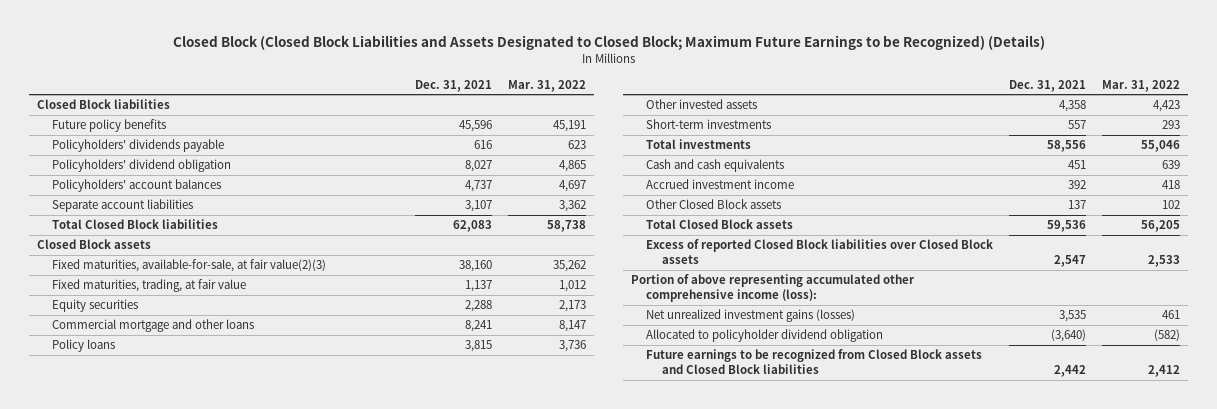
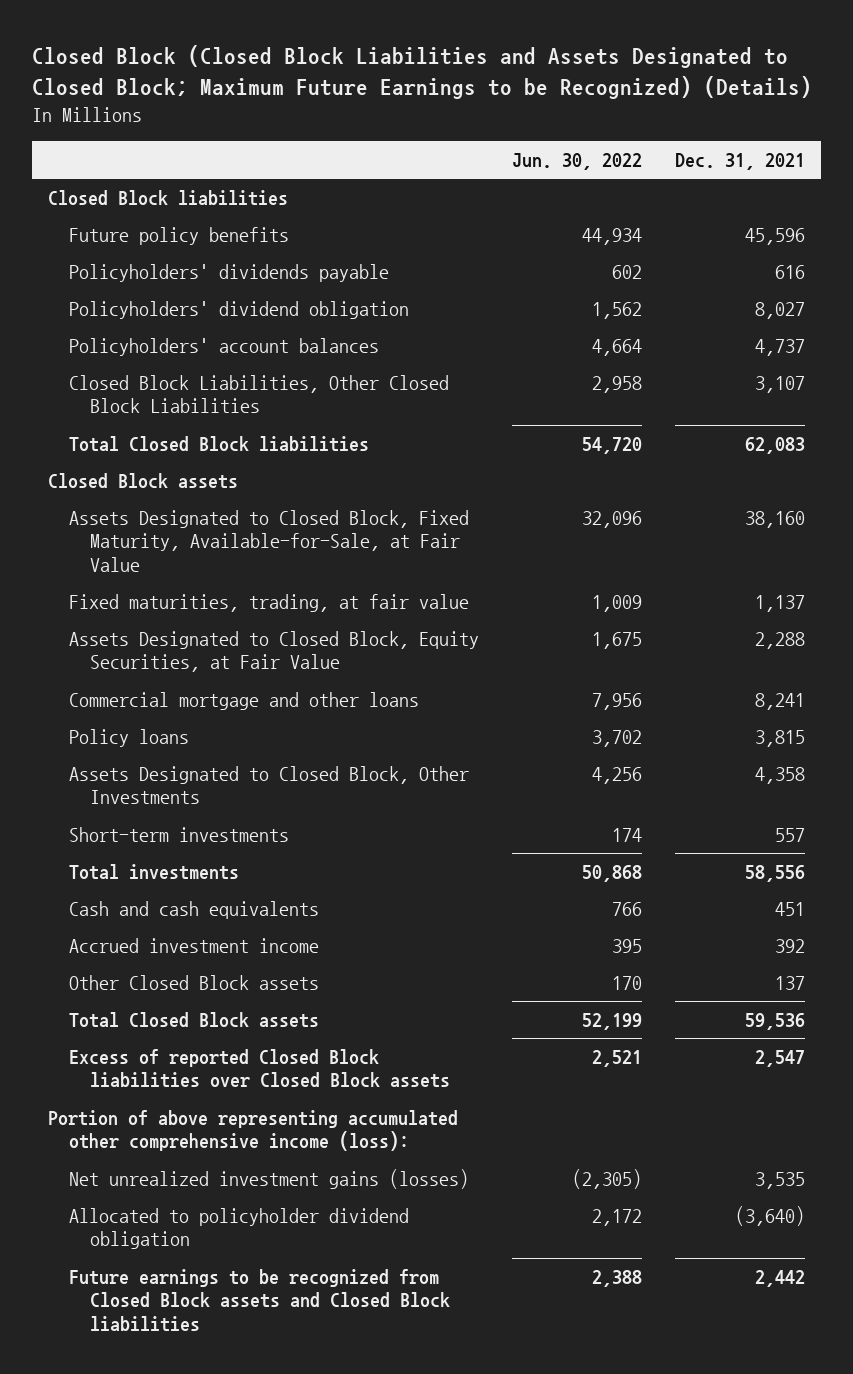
- | Dec. 31, 2021 | Mar. 31, 2022
+ | Jun. 30, 2022 | Dec. 31, 2021
- Separate account liabilities | 3,107 | 3,362
+ Closed Block Liabilities, Other Closed Block Liabilities | 2,958 | 3,107
- Fixed maturities, available-for-sale, at fair value(2)(3) | 38,160 | 35,262
+ Assets Designated to Closed Block, Fixed Maturity, Available-for-Sale, at Fair Value | 32,096 | 38,160
- Equity securities | 2,288 | 2,173
+ Assets Designated to Closed Block, Equity Securities, at Fair Value | 1,675 | 2,288
- Other invested assets | 4,358 | 4,423
+ Assets Designated to Closed Block, Other Investments | 4,256 | 4,358

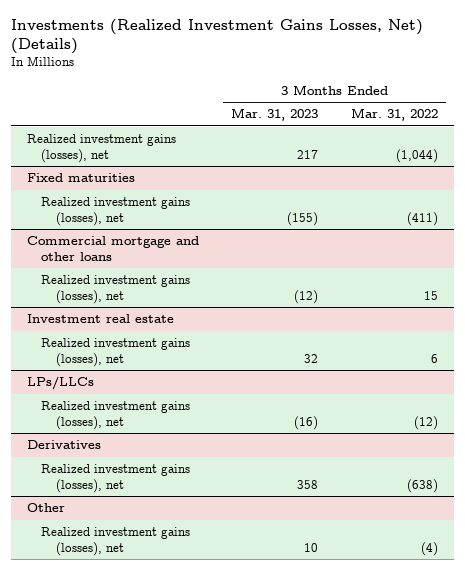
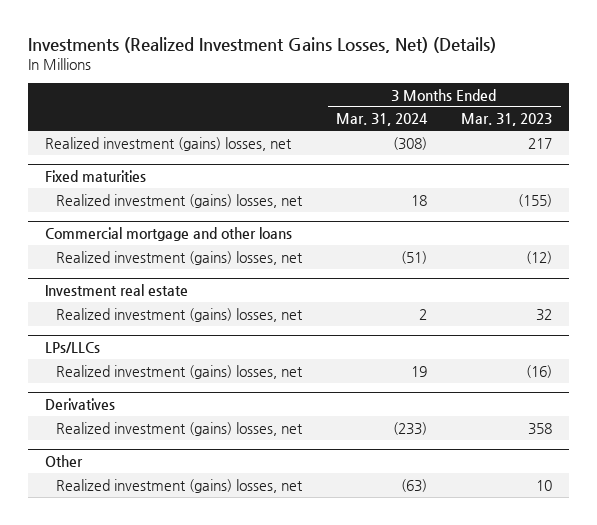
- | 3 Months Ended Mar. 31, 2023 | 3 Months Ended Mar. 31, 2022
+ | 3 Months Ended Mar. 31, 2024 | 3 Months Ended Mar. 31, 2023
- Realized investment gains (losses), net | 217 | (1,044)
+ Realized investment (gains) losses, net | (308) | 217
@ Fixed maturities
- Realized investment gains (losses), net | (155) | (411)
+ Realized investment (gains) losses, net | 18 | (155)
@ Commercial mortgage and other loans
- Realized investment gains (losses), net | (12) | 15
+ Realized investment (gains) losses, net | (51) | (12)
@ Investment real estate
- Realized investment gains (losses), net | 32 | 6
+ Realized investment (gains) losses, net | 2 | 32
@ LPs/LLCs
- Realized investment gains (losses), net | (16) | (12)
+ Realized investment (gains) losses, net | 19 | (16)
@ Derivatives
- Realized investment gains (losses), net | 358 | (638)
+ Realized investment (gains) losses, net | (233) | 358
@ Other
- Realized investment gains (losses), net | 10 | (4)
+ Realized investment (gains) losses, net | (63) | 10

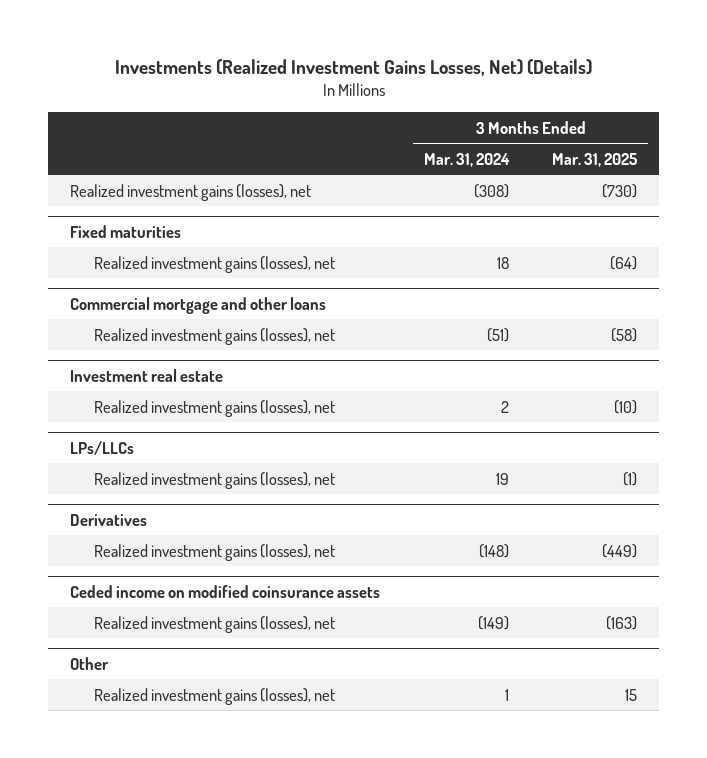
- | 3 Months Ended Mar. 31, 2024 | 3 Months Ended Mar. 31, 2023
+ | 3 Months Ended Mar. 31, 2024 | 3 Months Ended Mar. 31, 2025
- Realized investment (gains) losses, net | (308) | 217
+ Realized investment gains (losses), net | (308) | (730)
@ Fixed maturities
- Realized investment (gains) losses, net | 18 | (155)
+ Realized investment gains (losses), net | 18 | (64)
@ Commercial mortgage and other loans
- Realized investment (gains) losses, net | (51) | (12)
+ Realized investment gains (losses), net | (51) | (58)
@ Investment real estate
- Realized investment (gains) losses, net | 2 | 32
+ Realized investment gains (losses), net | 2 | (10)
@ LPs/LLCs
- Realized investment (gains) losses, net | 19 | (16)
+ Realized investment gains (losses), net | 19 | (1)
@ Derivatives
- Realized investment (gains) losses, net | (233) | 358
+ Realized investment gains (losses), net | (148) | (449)
+ Ceded income on modified coinsurance assets
+ Realized investment gains (losses), net | (149) | (163)
@ Other
- Realized investment (gains) losses, net | (63) | 10
+ Realized investment gains (losses), net | 1 | 15

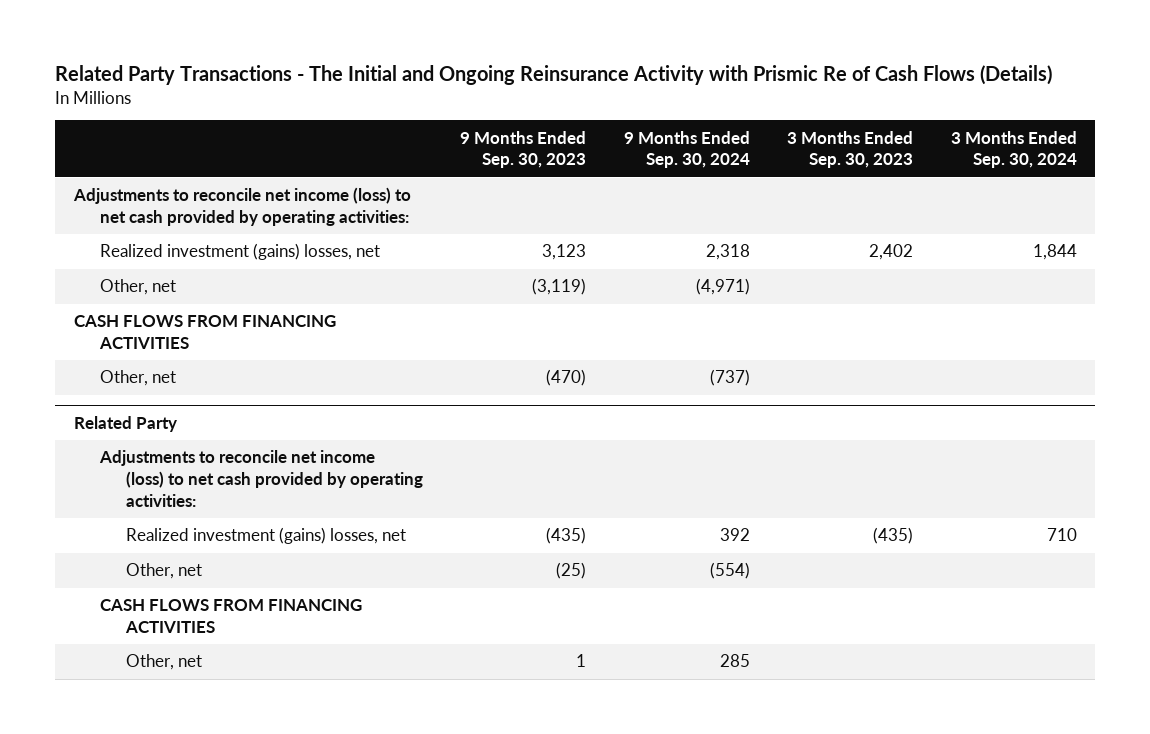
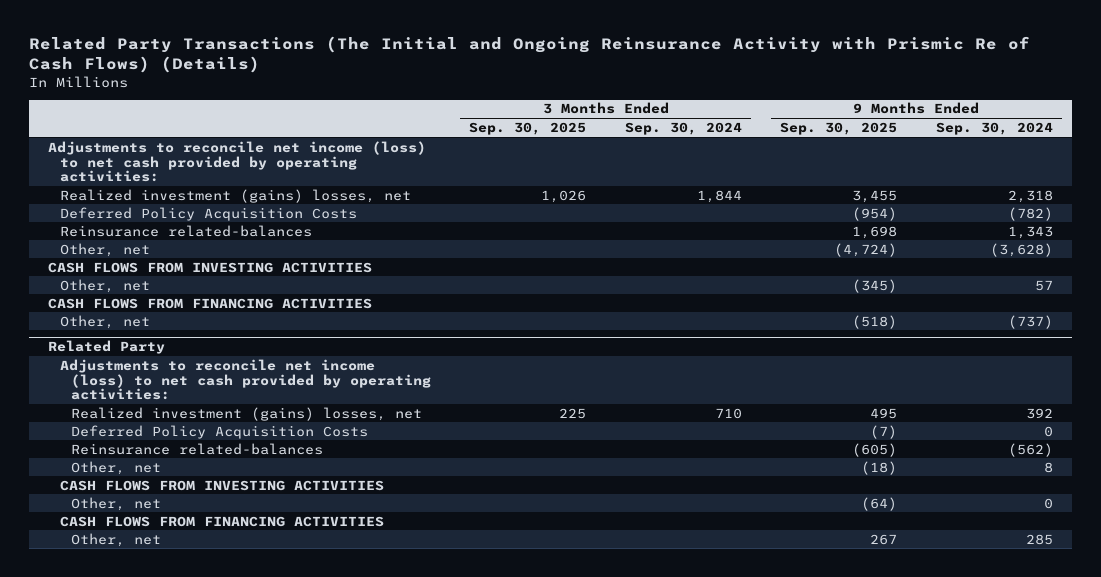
- Related Party Transactions - The Initial and Ongoing Reinsurance Activity with Prismic Re of Cash Flows (Details)
+ Related Party Transactions (The Initial and Ongoing Reinsurance Activity with Prismic Re of Cash Flows) (Details)
- | 9 Months Ended Sep. 30, 2023 | 9 Months Ended Sep. 30, 2024 | 3 Months Ended Sep. 30, 2023 | 3 Months Ended Sep. 30, 2024
+ | 3 Months Ended Sep. 30, 2025 | 3 Months Ended Sep. 30, 2024 | 9 Months Ended Sep. 30, 2025 | 9 Months Ended Sep. 30, 2024
- Other, net | (3,119) | (4,971) | |
+ Deferred Policy Acquisition Costs | | | (954) | (782)
+ Reinsurance related-balances | | | 1,698 | 1,343
+ Other, net | | | (4,724) | (3,628)
+ CASH FLOWS FROM INVESTING ACTIVITIES
+ Other, net | | | (345) | 57
@ Related Party
- Other, net | (25) | (554) | |
+ Deferred Policy Acquisition Costs | | | (7) | 0
+ Reinsurance related-balances | | | (605) | (562)
+ Other, net | | | (18) | 8
+ CASH FLOWS FROM INVESTING ACTIVITIES
+ Other, net | | | (64) | 0

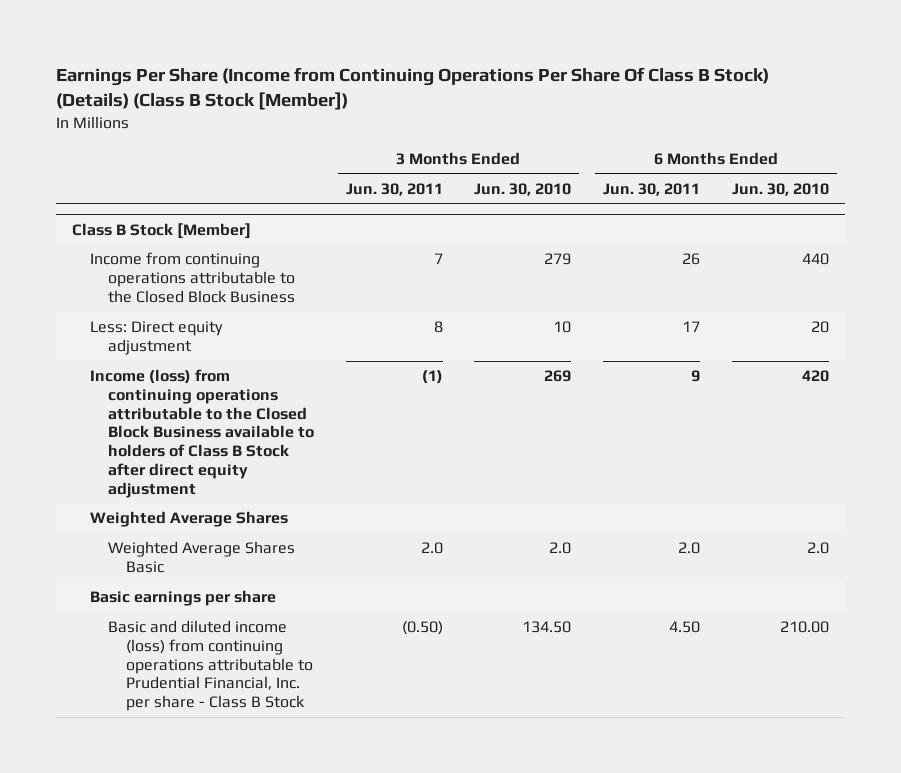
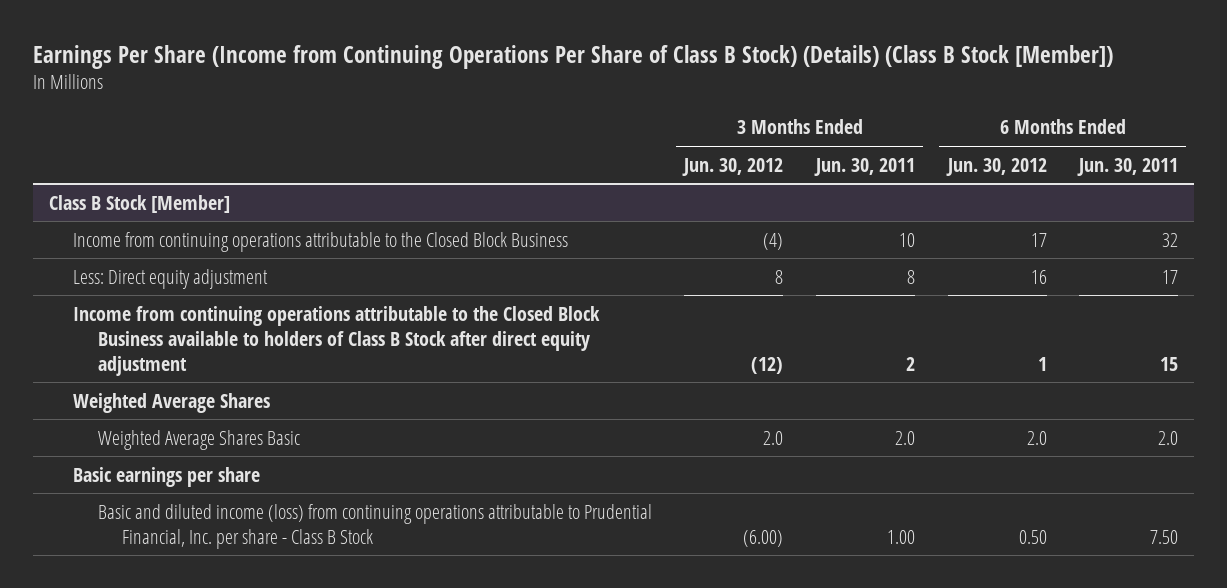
- Earnings Per Share (Income from Continuing Operations Per Share Of Class B Stock) (Details) (Class B Stock [Member])
+ Earnings Per Share (Income from Continuing Operations Per Share of Class B Stock) (Details) (Class B Stock [Member])
- | 3 Months Ended Jun. 30, 2011 | 3 Months Ended Jun. 30, 2010 | 6 Months Ended Jun. 30, 2011 | 6 Months Ended Jun. 30, 2010
+ | 3 Months Ended Jun. 30, 2012 | 3 Months Ended Jun. 30, 2011 | 6 Months Ended Jun. 30, 2012 | 6 Months Ended Jun. 30, 2011
@ Class B Stock [Member]
- Income from continuing operations attributable to the Closed Block Business | 7 | 279 | 26 | 440
+ Income from continuing operations attributable to the Closed Block Business | (4) | 10 | 17 | 32
- Income (loss) from continuing operations attributable to the Closed Block Business available to holders of Class B Stock after direct equity adjustment | (1) | 269 | 9 | 420
+ Income from continuing operations attributable to the Closed Block Business available to holders of Class B Stock after direct equity adjustment | (12) | 2 | 1 | 15
- Basic and diluted income (loss) from continuing operations attributable to Prudential Financial, Inc. per share - Class B Stock | (0.50) | 134.50 | 4.50 | 210.00
+ Basic and diluted income (loss) from continuing operations attributable to Prudential Financial, Inc. per share - Class B Stock | (6.00) | 1.00 | 0.50 | 7.50

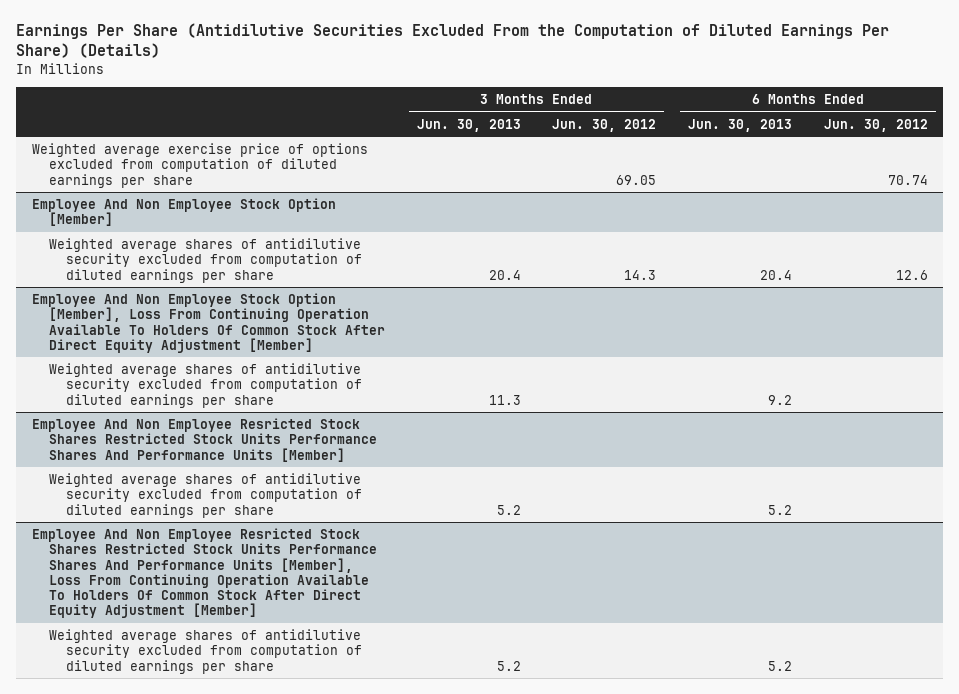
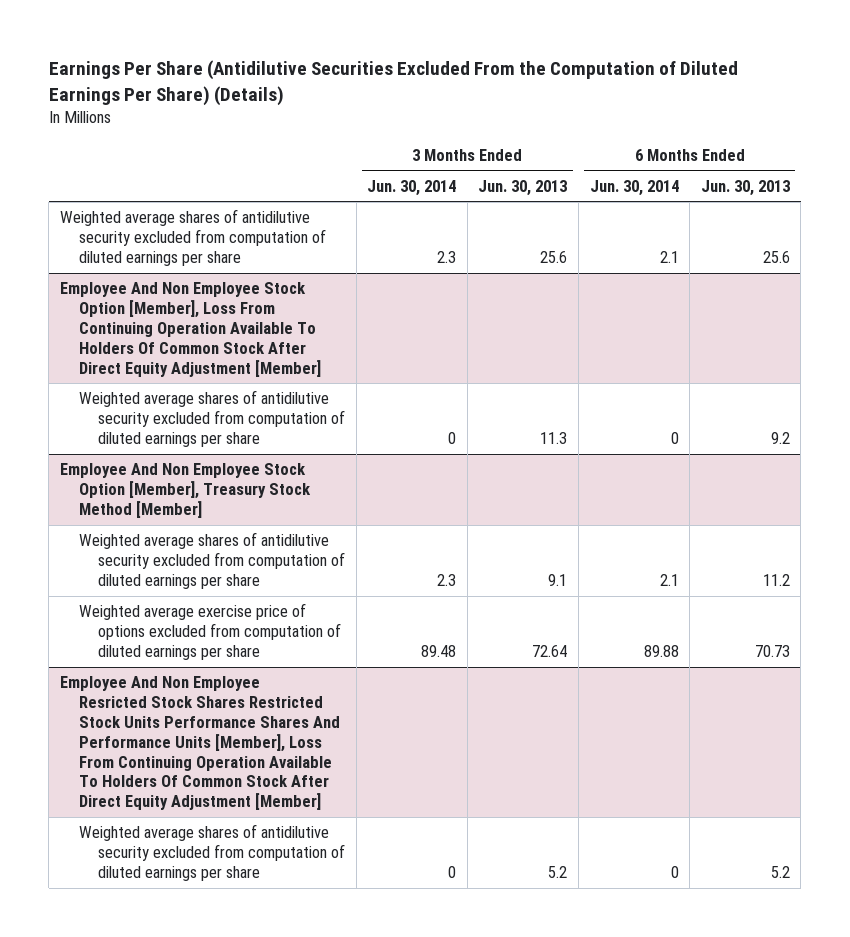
- | 3 Months Ended Jun. 30, 2013 | 3 Months Ended Jun. 30, 2012 | 6 Months Ended Jun. 30, 2013 | 6 Months Ended Jun. 30, 2012
+ | 3 Months Ended Jun. 30, 2014 | 3 Months Ended Jun. 30, 2013 | 6 Months Ended Jun. 30, 2014 | 6 Months Ended Jun. 30, 2013
- Weighted average exercise price of options excluded from computation of diluted earnings per share | | 69.05 | | 70.74
- Employee And Non Employee Stock Option [Member]
- Weighted average shares of antidilutive security excluded from computation of diluted earnings per share | 20.4 | 14.3 | 20.4 | 12.6
+ Weighted average shares of antidilutive security excluded from computation of diluted earnings per share | 2.3 | 25.6 | 2.1 | 25.6
- Employee And Non Employee Resricted Stock Shares Restricted Stock Units Performance Shares And Performance Units [Member]
- Weighted average shares of antidilutive security excluded from computation of diluted earnings per share | 5.2 | | 5.2 |
+ Employee And Non Employee Stock Option [Member], Treasury Stock Method [Member]
+ Weighted average shares of antidilutive security excluded from computation of diluted earnings per share | 2.3 | 9.1 | 2.1 | 11.2
+ Weighted average exercise price of options excluded from computation of diluted earnings per share | 89.48 | 72.64 | 89.88 | 70.73

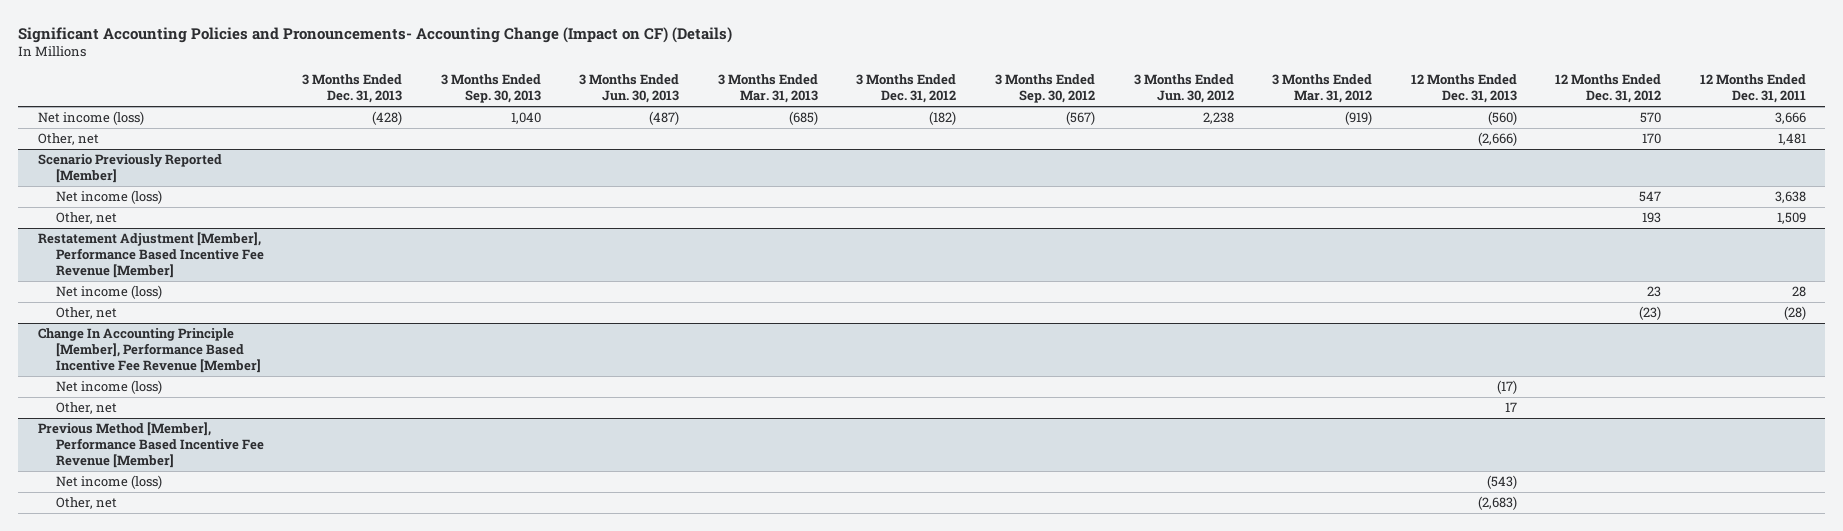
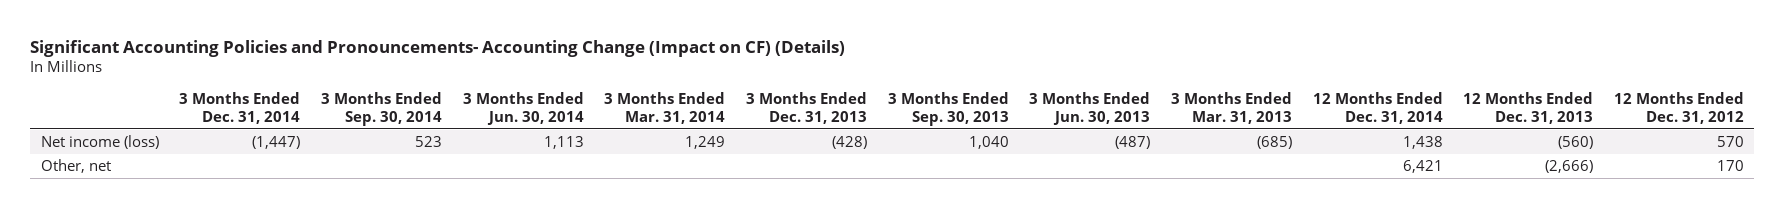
- | 3 Months Ended Dec. 31, 2013 | 3 Months Ended Sep. 30, 2013 | 3 Months Ended Jun. 30, 2013 | 3 Months Ended Mar. 31, 2013 | 3 Months Ended Dec. 31, 2012 | 3 Months Ended Sep. 30, 2012 | 3 Months Ended Jun. 30, 2012 | 3 Months Ended Mar. 31, 2012 | 12 Months Ended Dec. 31, 2013 | 12 Months Ended Dec. 31, 2012 | 12 Months Ended Dec. 31, 2011
+ | 3 Months Ended Dec. 31, 2014 | 3 Months Ended Sep. 30, 2014 | 3 Months Ended Jun. 30, 2014 | 3 Months Ended Mar. 31, 2014 | 3 Months Ended Dec. 31, 2013 | 3 Months Ended Sep. 30, 2013 | 3 Months Ended Jun. 30, 2013 | 3 Months Ended Mar. 31, 2013 | 12 Months Ended Dec. 31, 2014 | 12 Months Ended Dec. 31, 2013 | 12 Months Ended Dec. 31, 2012
- Scenario Previously Reported [Member]
- Net income (loss) | | | | | | | | | | 547 | 3,638
- Other, net | | | | | | | | | | 193 | 1,509
- Restatement Adjustment [Member], Performance Based Incentive Fee Revenue [Member]
- Net income (loss) | | | | | | | | | | 23 | 28
- Other, net | | | | | | | | | | (23) | (28)
- Change In Accounting Principle [Member], Performance Based Incentive Fee Revenue [Member]
- Net income (loss) | | | | | | | | | (17) | |
- Other, net | | | | | | | | | 17 | |
- Previous Method [Member], Performance Based Incentive Fee Revenue [Member]
- Net income (loss) | | | | | | | | | (543) | |
- Other, net | | | | | | | | | (2,683) | |

